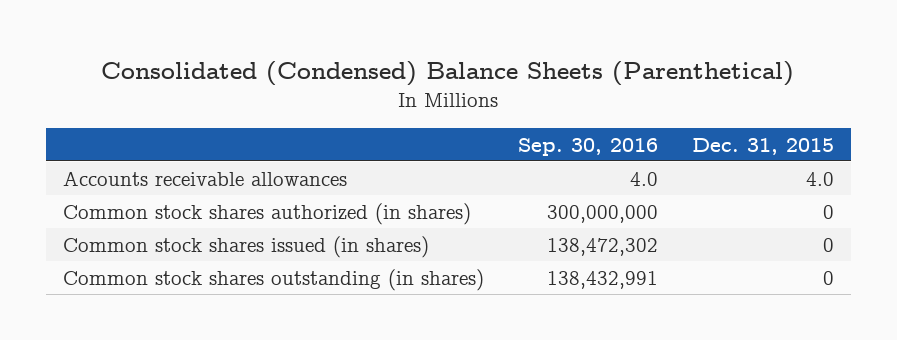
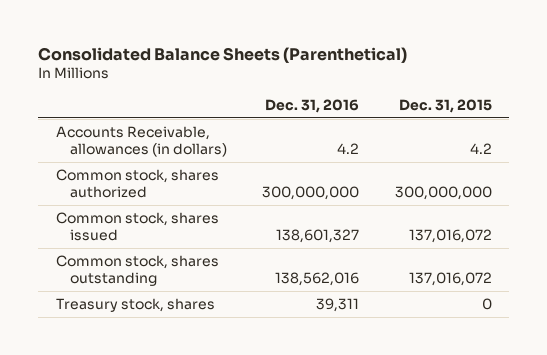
- Consolidated (Condensed) Balance Sheets (Parenthetical)
+ Consolidated Balance Sheets (Parenthetical)
- | Sep. 30, 2016 | Dec. 31, 2015
+ | Dec. 31, 2016 | Dec. 31, 2015
- Accounts receivable allowances | 4.0 | 4.0
- Common stock shares authorized (in shares) | 300,000,000 | 0
- Common stock shares issued (in shares) | 138,472,302 | 0
- Common stock shares outstanding (in shares) | 138,432,991 | 0
+ Accounts Receivable, allowances (in dollars) | 4.2 | 4.2
+ Common stock, shares authorized | 300,000,000 | 300,000,000
+ Common stock, shares issued | 138,601,327 | 137,016,072
+ Common stock, shares outstanding | 138,562,016 | 137,016,072
+ Treasury stock, shares | 39,311 | 0

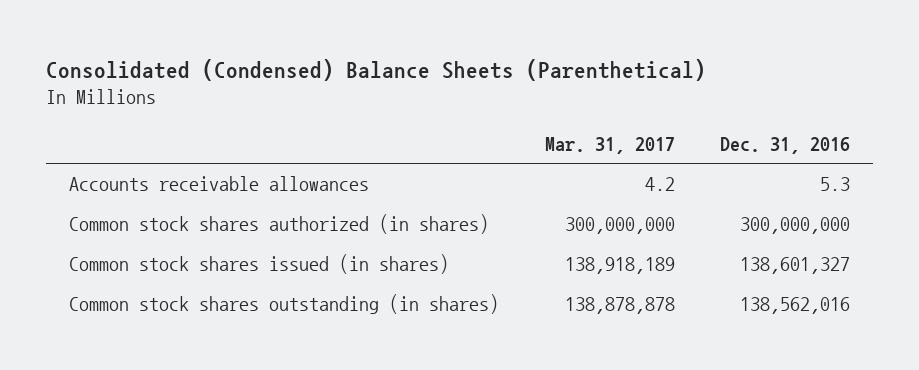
- Consolidated Balance Sheets (Parenthetical)
+ Consolidated (Condensed) Balance Sheets (Parenthetical)
- | Dec. 31, 2016 | Dec. 31, 2015
+ | Mar. 31, 2017 | Dec. 31, 2016
- Accounts Receivable, allowances (in dollars) | 4.2 | 4.2
- Common stock, shares authorized | 300,000,000 | 300,000,000
- Common stock, shares issued | 138,601,327 | 137,016,072
- Common stock, shares outstanding | 138,562,016 | 137,016,072
- Treasury stock, shares | 39,311 | 0
+ Accounts receivable allowances | 4.2 | 5.3
+ Common stock shares authorized (in shares) | 300,000,000 | 300,000,000
+ Common stock shares issued (in shares) | 138,918,189 | 138,601,327
+ Common stock shares outstanding (in shares) | 138,878,878 | 138,562,016

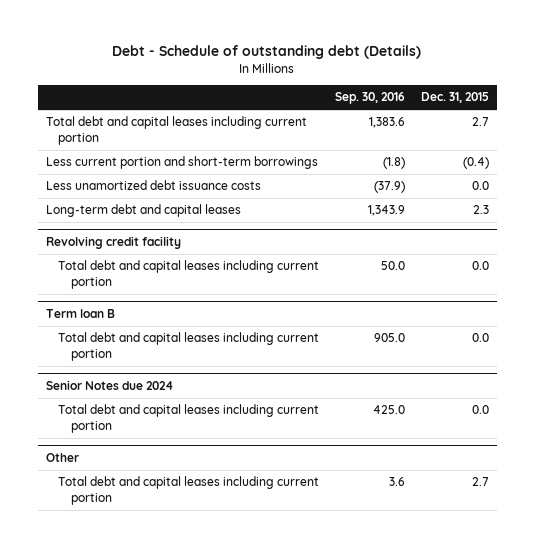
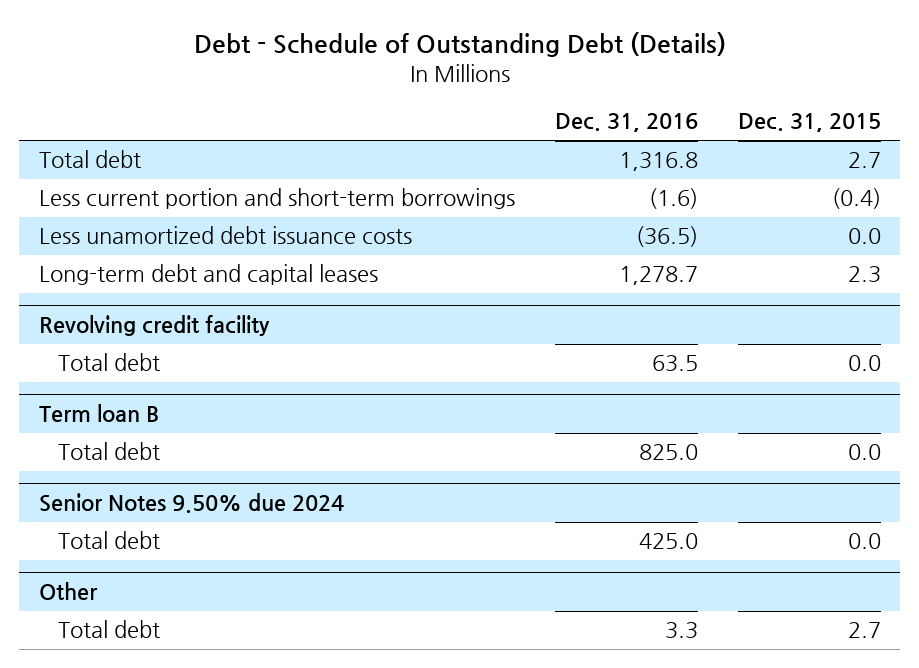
- Debt - Schedule of outstanding debt (Details)
+ Debt - Schedule of Outstanding Debt (Details)
- | Sep. 30, 2016 | Dec. 31, 2015
+ | Dec. 31, 2016 | Dec. 31, 2015
- Total debt and capital leases including current portion | 1,383.6 | 2.7
+ Total debt | 1,316.8 | 2.7
@ Revolving credit facility
- Total debt and capital leases including current portion | 50.0 | 0.0
+ Total debt | 63.5 | 0.0
@ Term loan B
- Total debt and capital leases including current portion | 905.0 | 0.0
- Senior Notes due 2024
- Total debt and capital leases including current portion | 425.0 | 0.0
@ Term loan B
+ Total debt | 825.0 | 0.0
+ Senior Notes 9.50% due 2024
+ Total debt | 425.0 | 0.0
@ Other
- Total debt and capital leases including current portion | 3.6 | 2.7
+ Total debt | 3.3 | 2.7

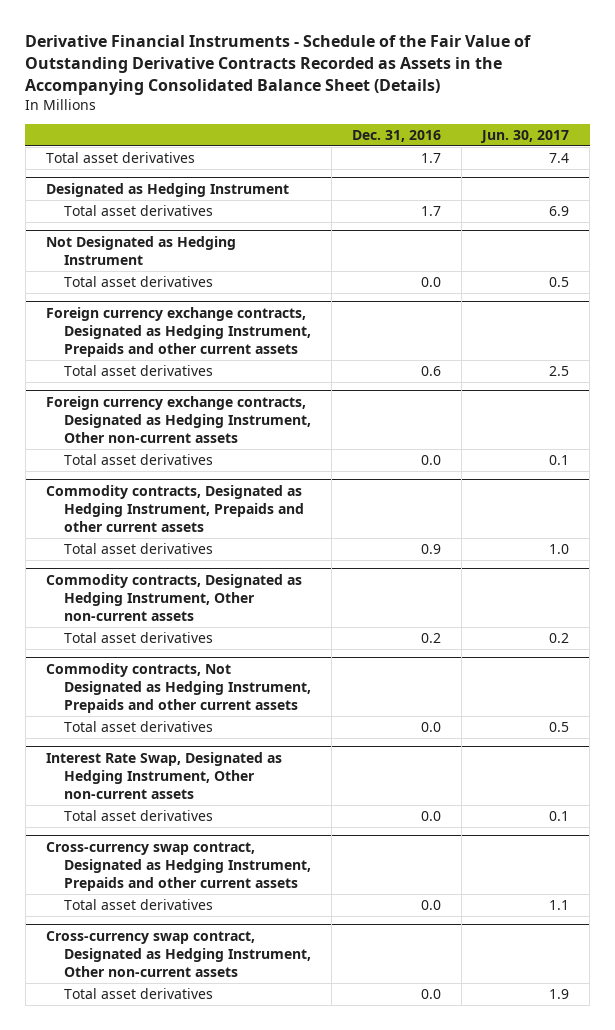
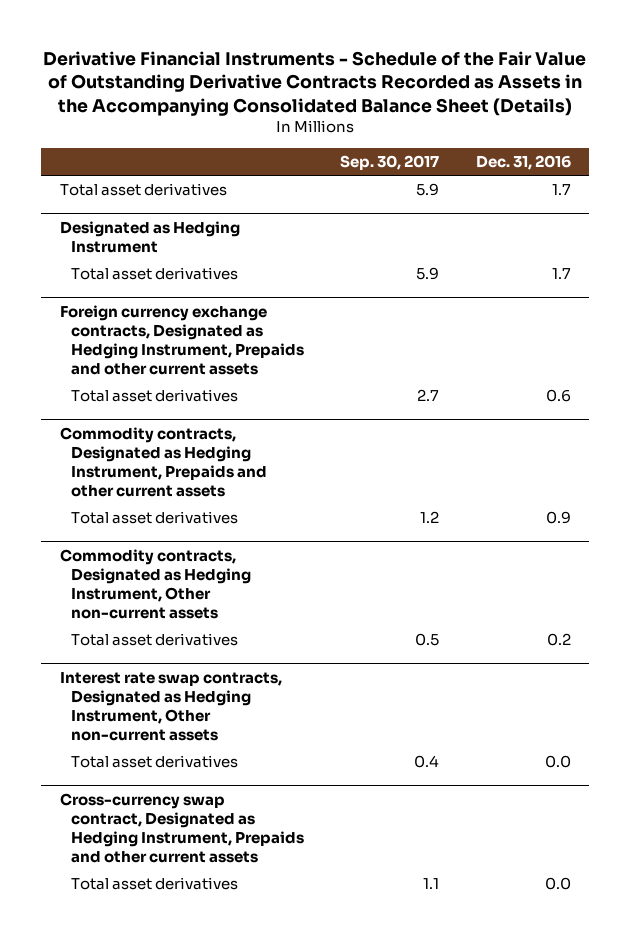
- | Dec. 31, 2016 | Jun. 30, 2017
+ | Sep. 30, 2017 | Dec. 31, 2016
- Not Designated as Hedging Instrument
- Total asset derivatives | 0.0 | 0.5
- Foreign currency exchange contracts, Designated as Hedging Instrument, Other non-current assets
- Total asset derivatives | 0.0 | 0.1
- Commodity contracts, Not Designated as Hedging Instrument, Prepaids and other current assets
- Total asset derivatives | 0.0 | 0.5
- Interest Rate Swap, Designated as Hedging Instrument, Other non-current assets
+ Interest rate swap contracts, Designated as Hedging Instrument, Other non-current assets
- Cross-currency swap contract, Designated as Hedging Instrument, Other non-current assets
- Total asset derivatives | 0.0 | 1.9

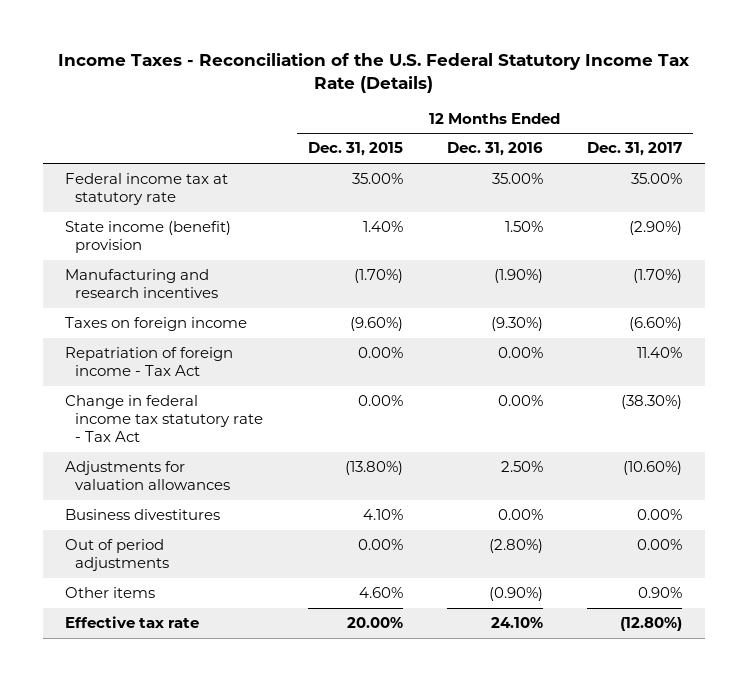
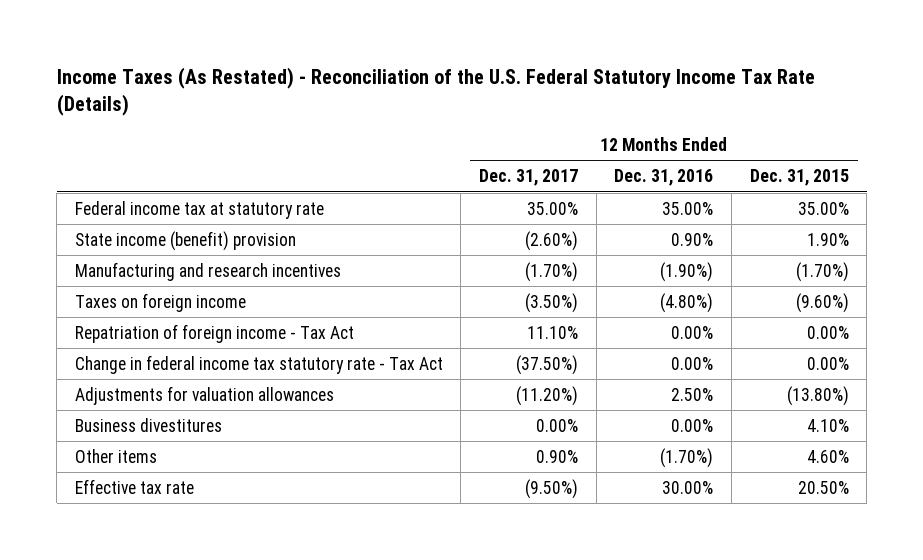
- Income Taxes - Reconciliation of the U.S. Federal Statutory Income Tax Rate (Details)
+ Income Taxes (As Restated) - Reconciliation of the U.S. Federal Statutory Income Tax Rate (Details)
- | 12 Months Ended Dec. 31, 2015 | 12 Months Ended Dec. 31, 2016 | 12 Months Ended Dec. 31, 2017
+ | 12 Months Ended Dec. 31, 2017 | 12 Months Ended Dec. 31, 2016 | 12 Months Ended Dec. 31, 2015
- State income (benefit) provision | 1.40% | 1.50% | (2.90%)
+ State income (benefit) provision | (2.60%) | 0.90% | 1.90%
- Taxes on foreign income | (9.60%) | (9.30%) | (6.60%)
- Repatriation of foreign income - Tax Act | 0.00% | 0.00% | 11.40%
- Change in federal income tax statutory rate - Tax Act | 0.00% | 0.00% | (38.30%)
- Adjustments for valuation allowances | (13.80%) | 2.50% | (10.60%)
+ Taxes on foreign income | (3.50%) | (4.80%) | (9.60%)
+ Repatriation of foreign income - Tax Act | 11.10% | 0.00% | 0.00%
+ Change in federal income tax statutory rate - Tax Act | (37.50%) | 0.00% | 0.00%
+ Adjustments for valuation allowances | (11.20%) | 2.50% | (13.80%)
- Out of period adjustments | 0.00% | (2.80%) | 0.00%
- Other items | 4.60% | (0.90%) | 0.90%
- Effective tax rate | 20.00% | 24.10% | (12.80%)
+ Other items | 0.90% | (1.70%) | 4.60%
+ Effective tax rate | (9.50%) | 30.00% | 20.50%

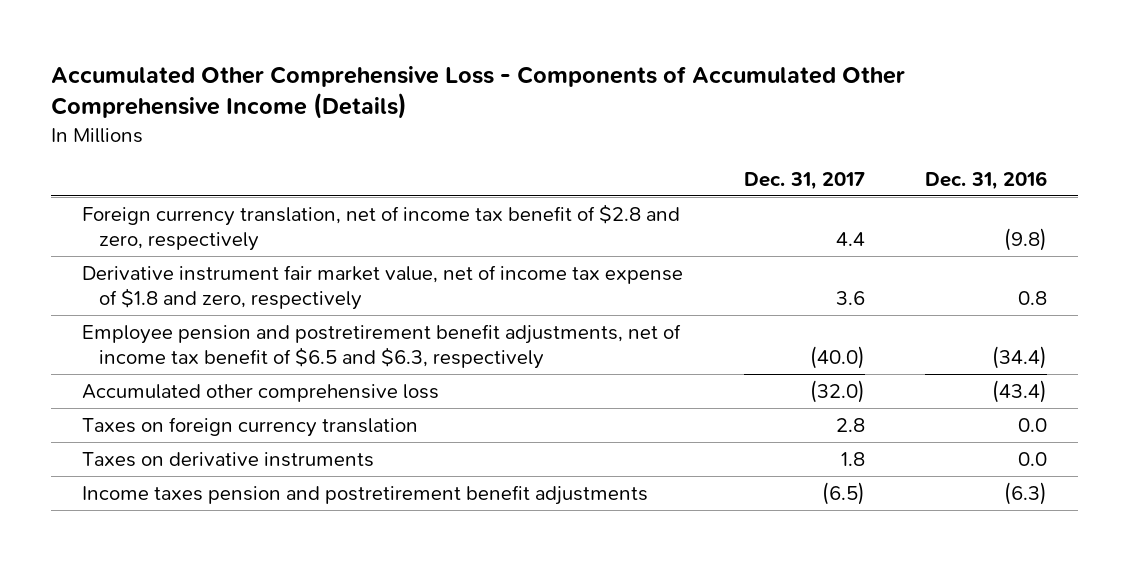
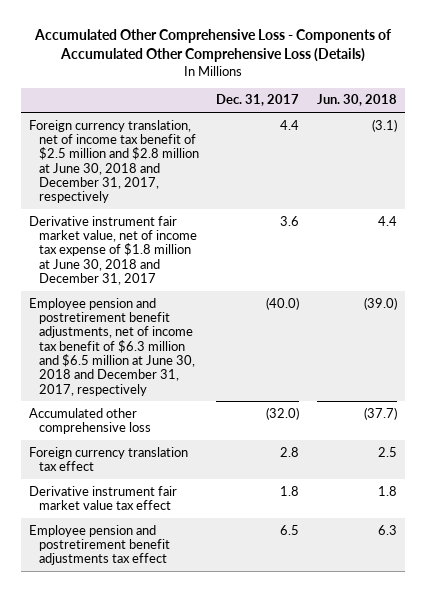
- Accumulated Other Comprehensive Loss - Components of Accumulated Other Comprehensive Income (Details)
+ Accumulated Other Comprehensive Loss - Components of Accumulated Other Comprehensive Loss (Details)
- | Dec. 31, 2017 | Dec. 31, 2016
+ | Dec. 31, 2017 | Jun. 30, 2018
- Foreign currency translation, net of income tax benefit of $2.8 and zero, respectively | 4.4 | (9.8)
- Derivative instrument fair market value, net of income tax expense of $1.8 and zero, respectively | 3.6 | 0.8
- Employee pension and postretirement benefit adjustments, net of income tax benefit of $6.5 and $6.3, respectively | (40.0) | (34.4)
+ Foreign currency translation, net of income tax benefit of $2.5 million and $2.8 million at June 30, 2018 and December 31, 2017, respectively | 4.4 | (3.1)
+ Derivative instrument fair market value, net of income tax expense of $1.8 million at June 30, 2018 and December 31, 2017 | 3.6 | 4.4
+ Employee pension and postretirement benefit adjustments, net of income tax benefit of $6.3 million and $6.5 million at June 30, 2018 and December 31, 2017, respectively | (40.0) | (39.0)
- Taxes on foreign currency translation | 2.8 | 0.0
- Taxes on derivative instruments | 1.8 | 0.0
- Income taxes pension and postretirement benefit adjustments | (6.5) | (6.3)
+ Foreign currency translation tax effect | 2.8 | 2.5
+ Derivative instrument fair market value tax effect | 1.8 | 1.8
+ Employee pension and postretirement benefit adjustments tax effect | 6.5 | 6.3

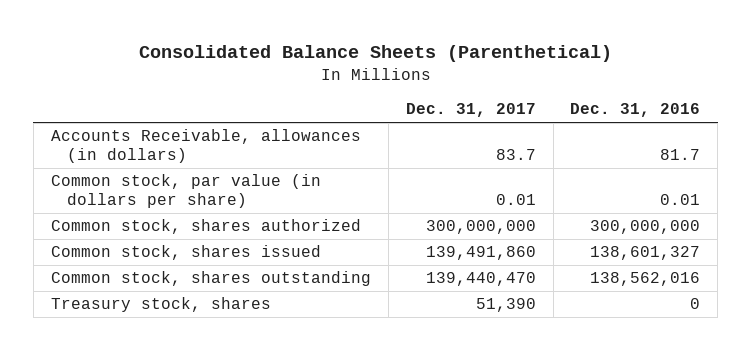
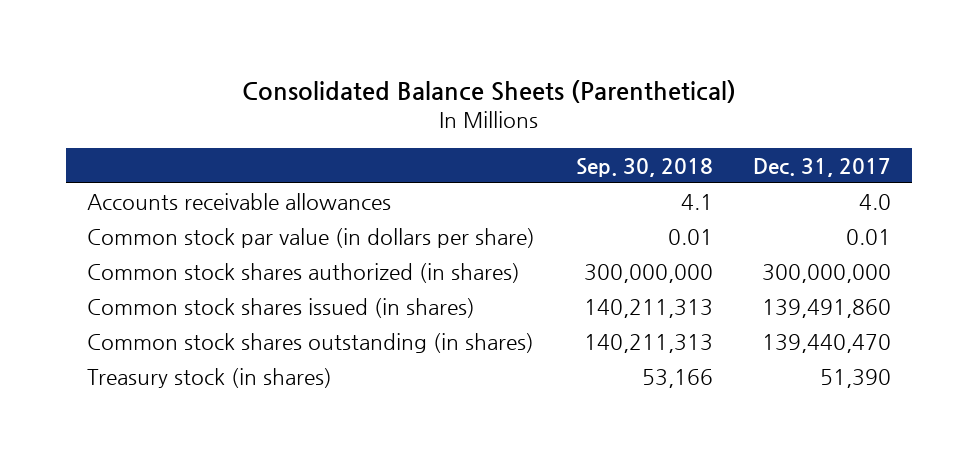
- | Dec. 31, 2017 | Dec. 31, 2016
+ | Sep. 30, 2018 | Dec. 31, 2017
- Accounts Receivable, allowances (in dollars) | 83.7 | 81.7
- Common stock, par value (in dollars per share) | 0.01 | 0.01
- Common stock, shares authorized | 300,000,000 | 300,000,000
- Common stock, shares issued | 139,491,860 | 138,601,327
- Common stock, shares outstanding | 139,440,470 | 138,562,016
- Treasury stock, shares | 51,390 | 0
+ Accounts receivable allowances | 4.1 | 4.0
+ Common stock par value (in dollars per share) | 0.01 | 0.01
+ Common stock shares authorized (in shares) | 300,000,000 | 300,000,000
+ Common stock shares issued (in shares) | 140,211,313 | 139,491,860
+ Common stock shares outstanding (in shares) | 140,211,313 | 139,440,470
+ Treasury stock (in shares) | 53,166 | 51,390

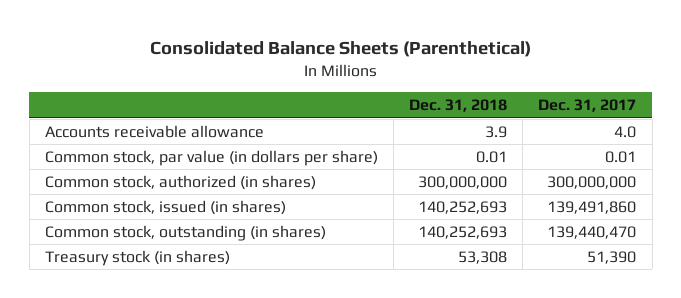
- | Sep. 30, 2018 | Dec. 31, 2017
+ | Dec. 31, 2018 | Dec. 31, 2017
- Accounts receivable allowances | 4.1 | 4.0
- Common stock par value (in dollars per share) | 0.01 | 0.01
- Common stock shares authorized (in shares) | 300,000,000 | 300,000,000
- Common stock shares issued (in shares) | 140,211,313 | 139,491,860
- Common stock shares outstanding (in shares) | 140,211,313 | 139,440,470
+ Accounts receivable allowance | 3.9 | 4.0
+ Common stock, par value (in dollars per share) | 0.01 | 0.01
+ Common stock, authorized (in shares) | 300,000,000 | 300,000,000
+ Common stock, issued (in shares) | 140,252,693 | 139,491,860
+ Common stock, outstanding (in shares) | 140,252,693 | 139,440,470

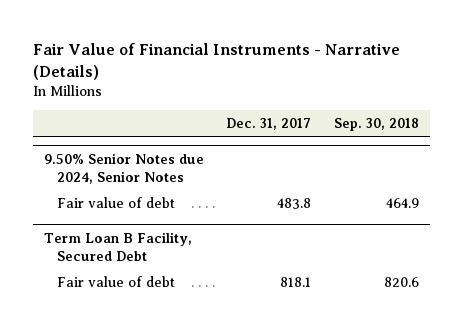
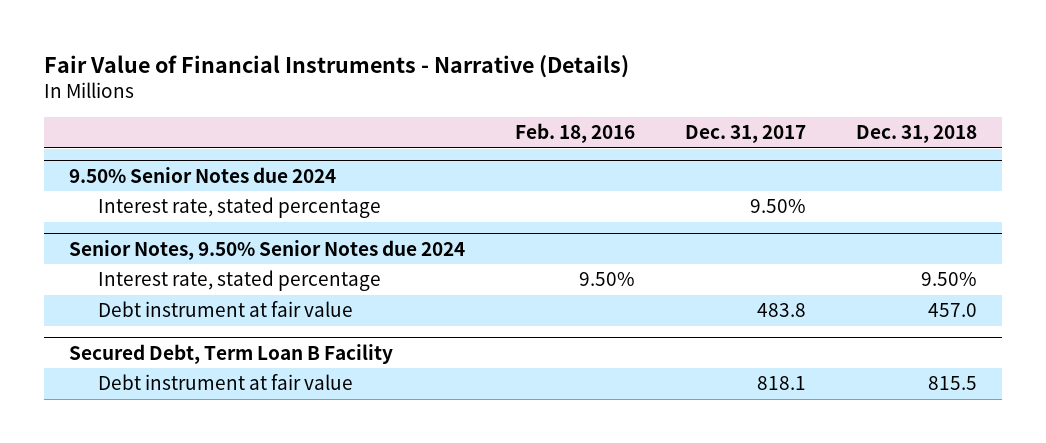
- | Dec. 31, 2017 | Sep. 30, 2018
+ | Feb. 18, 2016 | Dec. 31, 2017 | Dec. 31, 2018
- 9.50% Senior Notes due 2024, Senior Notes
- Fair value of debt | 483.8 | 464.9
- Term Loan B Facility, Secured Debt
- Fair value of debt | 818.1 | 820.6
+ 9.50% Senior Notes due 2024
+ Interest rate, stated percentage | | 9.50% |
+ Senior Notes, 9.50% Senior Notes due 2024
+ Interest rate, stated percentage | 9.50% | | 9.50%
+ Debt instrument at fair value | | 483.8 | 457.0
+ Secured Debt, Term Loan B Facility
+ Debt instrument at fair value | | 818.1 | 815.5

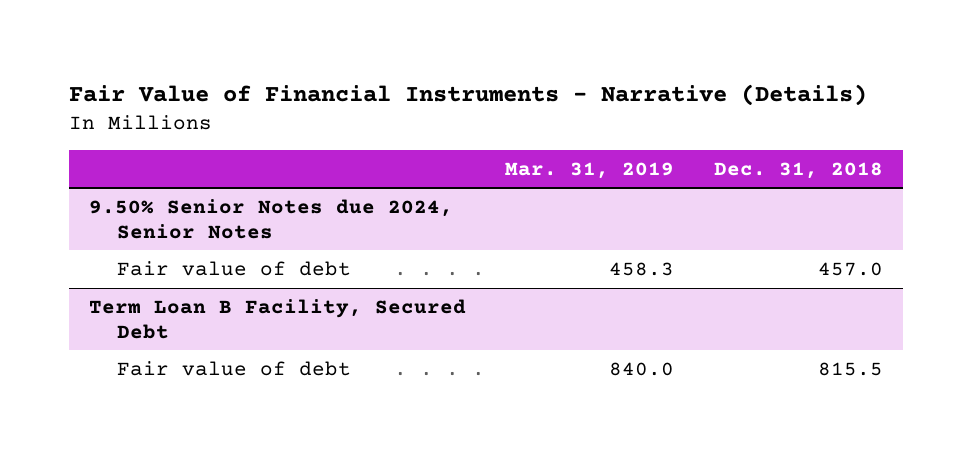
- | Feb. 18, 2016 | Dec. 31, 2017 | Dec. 31, 2018
+ | Mar. 31, 2019 | Dec. 31, 2018
- 9.50% Senior Notes due 2024
- Interest rate, stated percentage | | 9.50% |
- Senior Notes, 9.50% Senior Notes due 2024
- Interest rate, stated percentage | 9.50% | | 9.50%
- Debt instrument at fair value | | 483.8 | 457.0
- Secured Debt, Term Loan B Facility
- Debt instrument at fair value | | 818.1 | 815.5
+ 9.50% Senior Notes due 2024, Senior Notes
+ Fair value of debt | 458.3 | 457.0
+ Term Loan B Facility, Secured Debt
+ Fair value of debt | 840.0 | 815.5

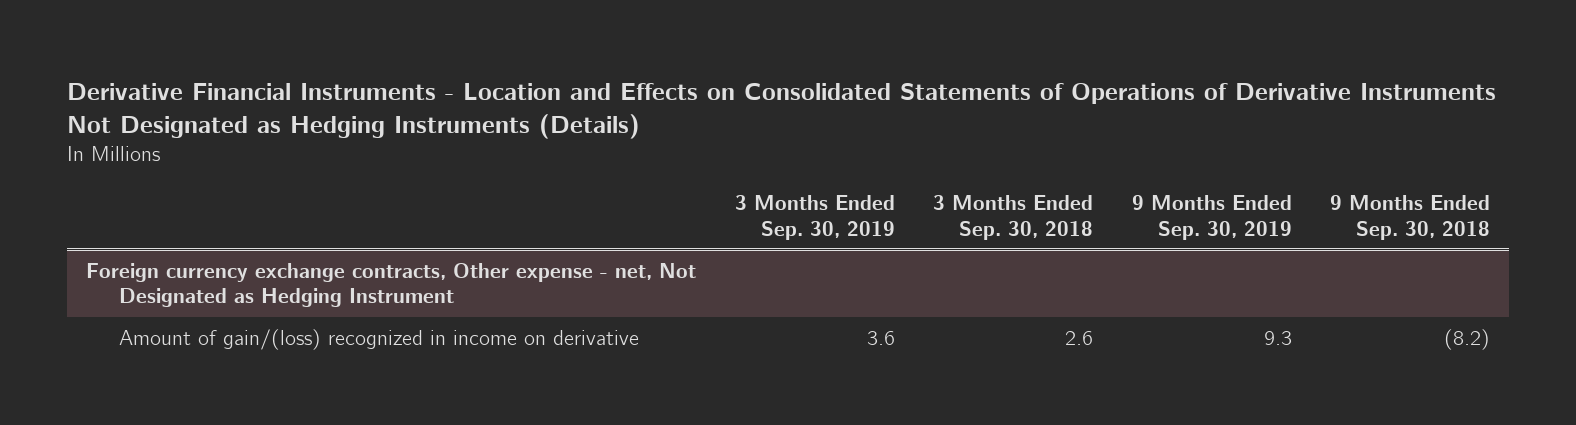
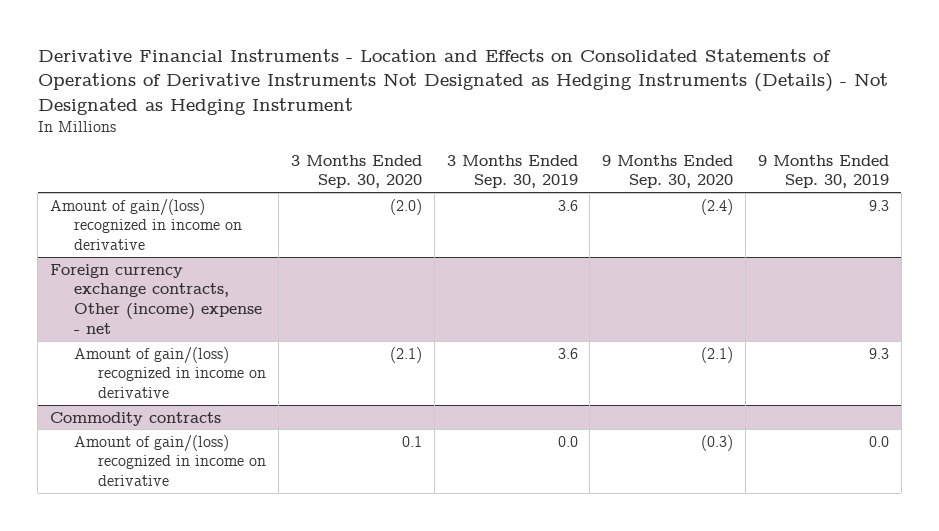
- Derivative Financial Instruments - Location and Effects on Consolidated Statements of Operations of Derivative Instruments Not Designated as Hedging Instruments (Details)
+ Derivative Financial Instruments - Location and Effects on Consolidated Statements of Operations of Derivative Instruments Not Designated as Hedging Instruments (Details) - Not Designated as Hedging Instrument
- | 3 Months Ended Sep. 30, 2019 | 3 Months Ended Sep. 30, 2018 | 9 Months Ended Sep. 30, 2019 | 9 Months Ended Sep. 30, 2018
+ | 3 Months Ended Sep. 30, 2020 | 3 Months Ended Sep. 30, 2019 | 9 Months Ended Sep. 30, 2020 | 9 Months Ended Sep. 30, 2019
- Foreign currency exchange contracts, Other expense - net, Not Designated as Hedging Instrument
+ Foreign currency exchange contracts, Other (income) expense - net
+ Amount of gain/(loss) recognized in income on derivative | (2.1) | 3.6 | (2.1) | 9.3
+ Commodity contracts
+ Amount of gain/(loss) recognized in income on derivative | 0.1 | 0.0 | (0.3) | 0.0

